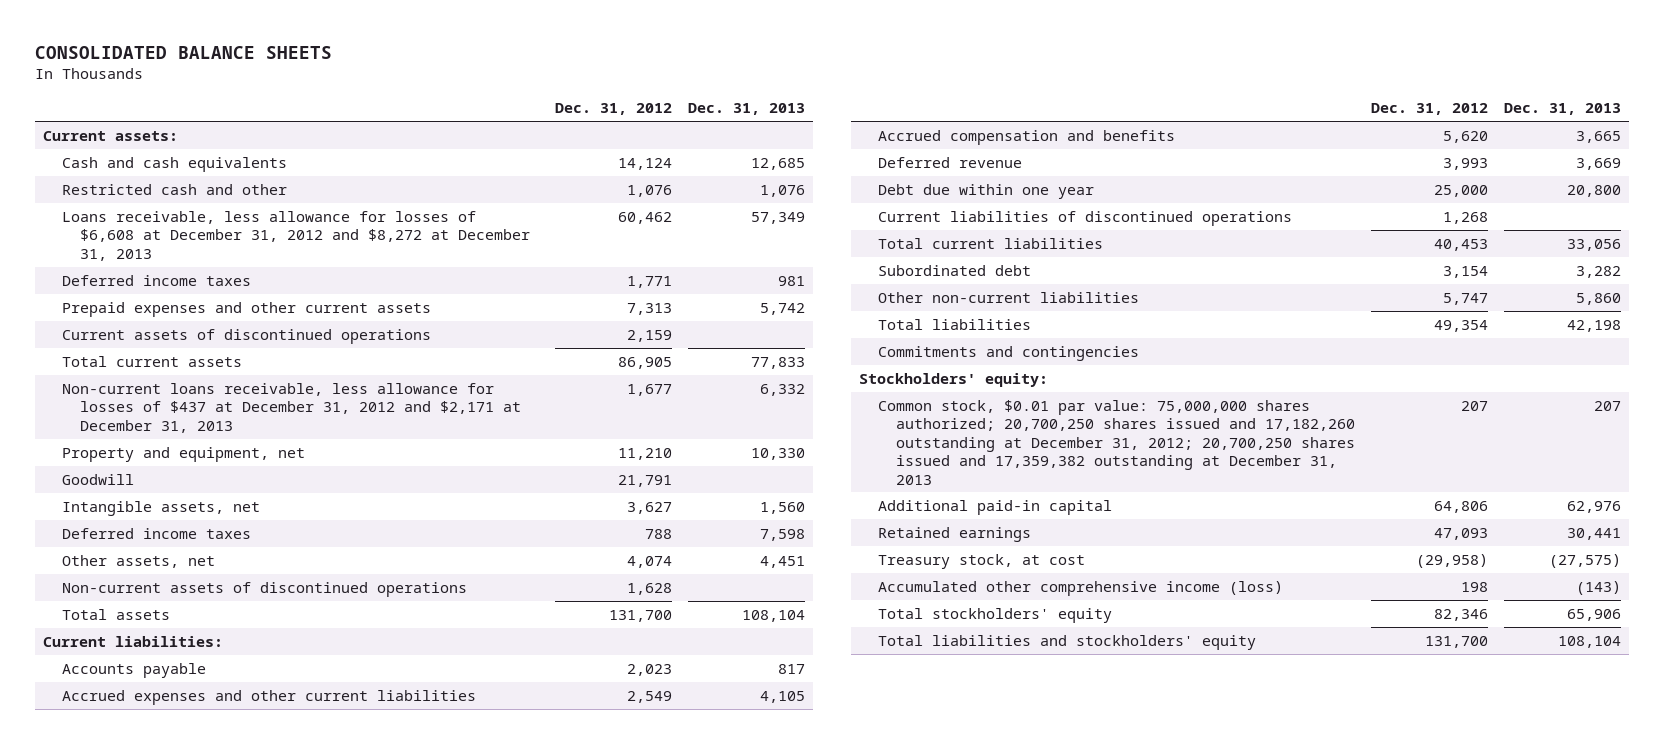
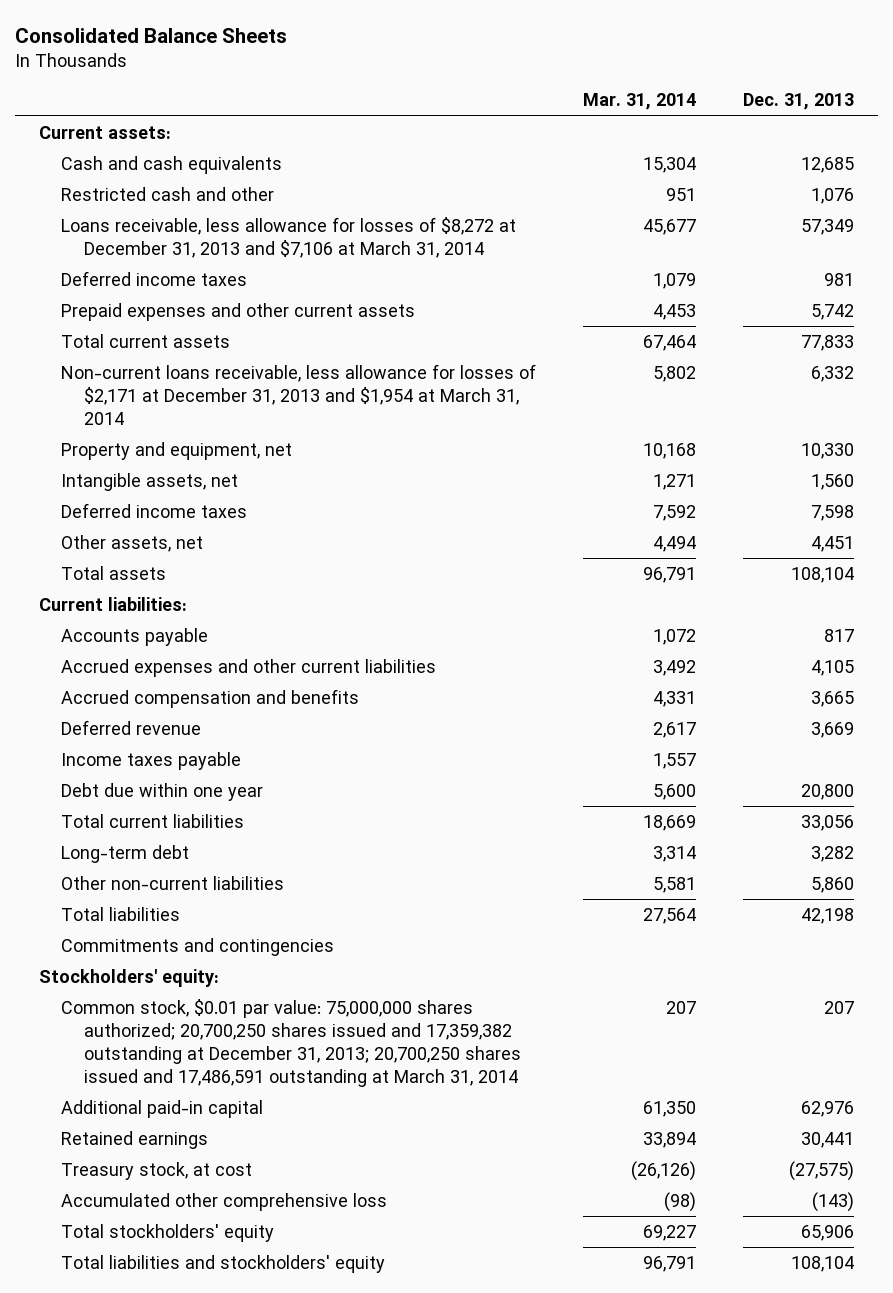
- CONSOLIDATED BALANCE SHEETS
+ Consolidated Balance Sheets
- | Dec. 31, 2012 | Dec. 31, 2013
+ | Mar. 31, 2014 | Dec. 31, 2013
- Loans receivable, less allowance for losses of $6,608 at December 31, 2012 and $8,272 at December 31, 2013 | 60,462 | 57,349
+ Loans receivable, less allowance for losses of $8,272 at December 31, 2013 and $7,106 at March 31, 2014 | 45,677 | 57,349
- Current assets of discontinued operations | 2,159 |
- Non-current loans receivable, less allowance for losses of $437 at December 31, 2012 and $2,171 at December 31, 2013 | 1,677 | 6,332
+ Non-current loans receivable, less allowance for losses of $2,171 at December 31, 2013 and $1,954 at March 31, 2014 | 5,802 | 6,332
- Goodwill | 21,791 |
- Non-current assets of discontinued operations | 1,628 |
+ Income taxes payable | 1,557 |
- Current liabilities of discontinued operations | 1,268 |
- Subordinated debt | 3,154 | 3,282
+ Long-term debt | 3,314 | 3,282
- Common stock, $0.01 par value: 75,000,000 shares authorized; 20,700,250 shares issued and 17,182,260 outstanding at December 31, 2012; 20,700,250 shares issued and 17,359,382 outstanding at December 31, 2013 | 207 | 207
+ Common stock, $0.01 par value: 75,000,000 shares authorized; 20,700,250 shares issued and 17,359,382 outstanding at December 31, 2013; 20,700,250 shares issued and 17,486,591 outstanding at March 31, 2014 | 207 | 207
- Accumulated other comprehensive income (loss) | 198 | (143)
+ Accumulated other comprehensive loss | (98) | (143)

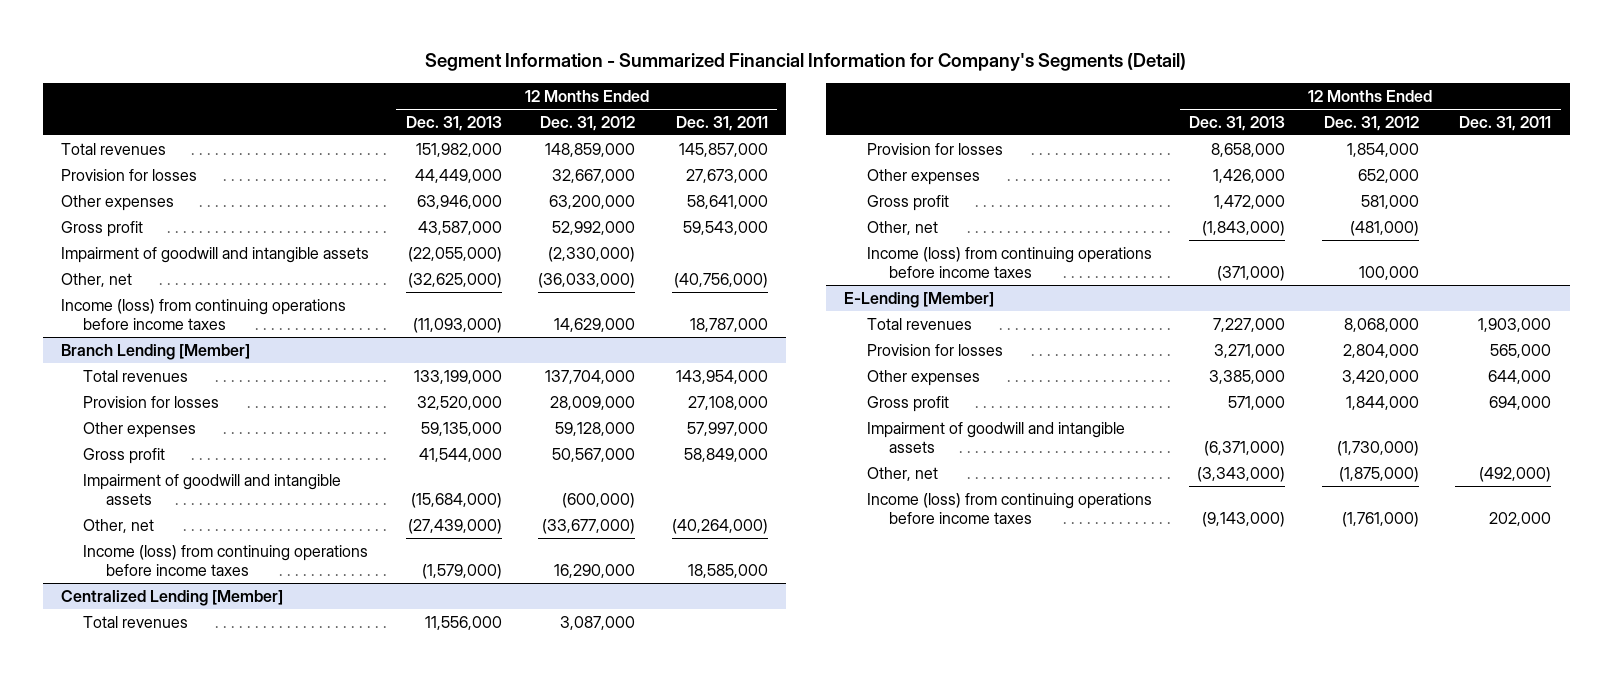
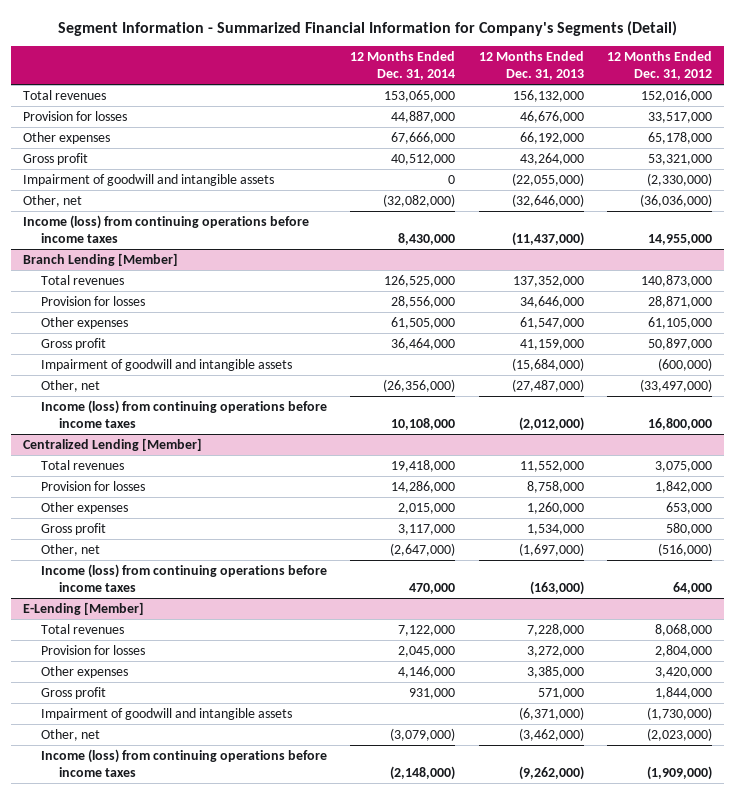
- | 12 Months Ended Dec. 31, 2013 | 12 Months Ended Dec. 31, 2012 | 12 Months Ended Dec. 31, 2011
+ | 12 Months Ended Dec. 31, 2014 | 12 Months Ended Dec. 31, 2013 | 12 Months Ended Dec. 31, 2012
- Total revenues | 151,982,000 | 148,859,000 | 145,857,000
- Provision for losses | 44,449,000 | 32,667,000 | 27,673,000
- Other expenses | 63,946,000 | 63,200,000 | 58,641,000
- Gross profit | 43,587,000 | 52,992,000 | 59,543,000
+ Total revenues | 153,065,000 | 156,132,000 | 152,016,000
+ Provision for losses | 44,887,000 | 46,676,000 | 33,517,000
+ Other expenses | 67,666,000 | 66,192,000 | 65,178,000
+ Gross profit | 40,512,000 | 43,264,000 | 53,321,000
- Other, net | (32,625,000) | (36,033,000) | (40,756,000)
- Income (loss) from continuing operations before income taxes | (11,093,000) | 14,629,000 | 18,787,000
+ Other, net | (32,082,000) | (32,646,000) | (36,036,000)
+ Income (loss) from continuing operations before income taxes | 8,430,000 | (11,437,000) | 14,955,000
@ Branch Lending [Member]
- Total revenues | 133,199,000 | 137,704,000 | 143,954,000
- Provision for losses | 32,520,000 | 28,009,000 | 27,108,000
- Other expenses | 59,135,000 | 59,128,000 | 57,997,000
- Gross profit | 41,544,000 | 50,567,000 | 58,849,000
+ Total revenues | 126,525,000 | 137,352,000 | 140,873,000
+ Provision for losses | 28,556,000 | 34,646,000 | 28,871,000
+ Other expenses | 61,505,000 | 61,547,000 | 61,105,000
+ Gross profit | 36,464,000 | 41,159,000 | 50,897,000
- Other, net | (27,439,000) | (33,677,000) | (40,264,000)
- Income (loss) from continuing operations before income taxes | (1,579,000) | 16,290,000 | 18,585,000
+ Other, net | (26,356,000) | (27,487,000) | (33,497,000)
+ Income (loss) from continuing operations before income taxes | 10,108,000 | (2,012,000) | 16,800,000
@ Centralized Lending [Member]
- Total revenues | 11,556,000 | 3,087,000 |
- Provision for losses | 8,658,000 | 1,854,000 |
- Other expenses | 1,426,000 | 652,000 |
- Gross profit | 1,472,000 | 581,000 |
- Other, net | (1,843,000) | (481,000) |
- Income (loss) from continuing operations before income taxes | (371,000) | 100,000 |
+ Total revenues | 19,418,000 | 11,552,000 | 3,075,000
+ Provision for losses | 14,286,000 | 8,758,000 | 1,842,000
+ Other expenses | 2,015,000 | 1,260,000 | 653,000
+ Gross profit | 3,117,000 | 1,534,000 | 580,000
+ Other, net | (2,647,000) | (1,697,000) | (516,000)
+ Income (loss) from continuing operations before income taxes | 470,000 | (163,000) | 64,000
@ E-Lending [Member]
- Total revenues | 7,227,000 | 8,068,000 | 1,903,000
- Provision for losses | 3,271,000 | 2,804,000 | 565,000
+ Total revenues | 7,122,000 | 7,228,000 | 8,068,000
+ Provision for losses | 2,045,000 | 3,272,000 | 2,804,000
- Other, net | (3,343,000) | (1,875,000) | (492,000)
- Income (loss) from continuing operations before income taxes | (9,143,000) | (1,761,000) | 202,000
+ Other, net | (3,079,000) | (3,462,000) | (2,023,000)
+ Income (loss) from continuing operations before income taxes | (2,148,000) | (9,262,000) | (1,909,000)

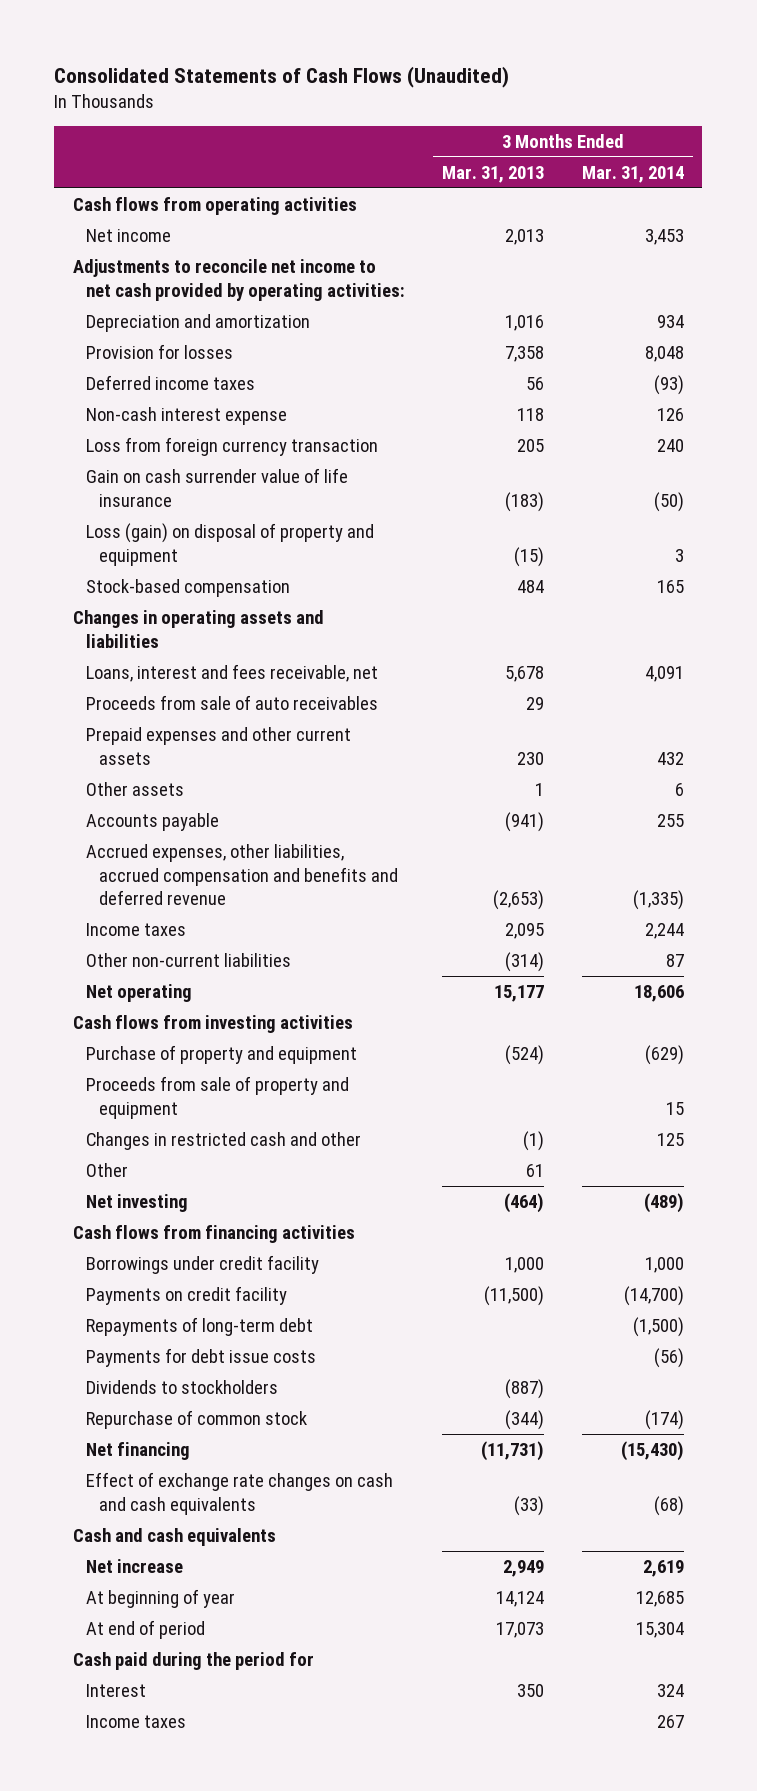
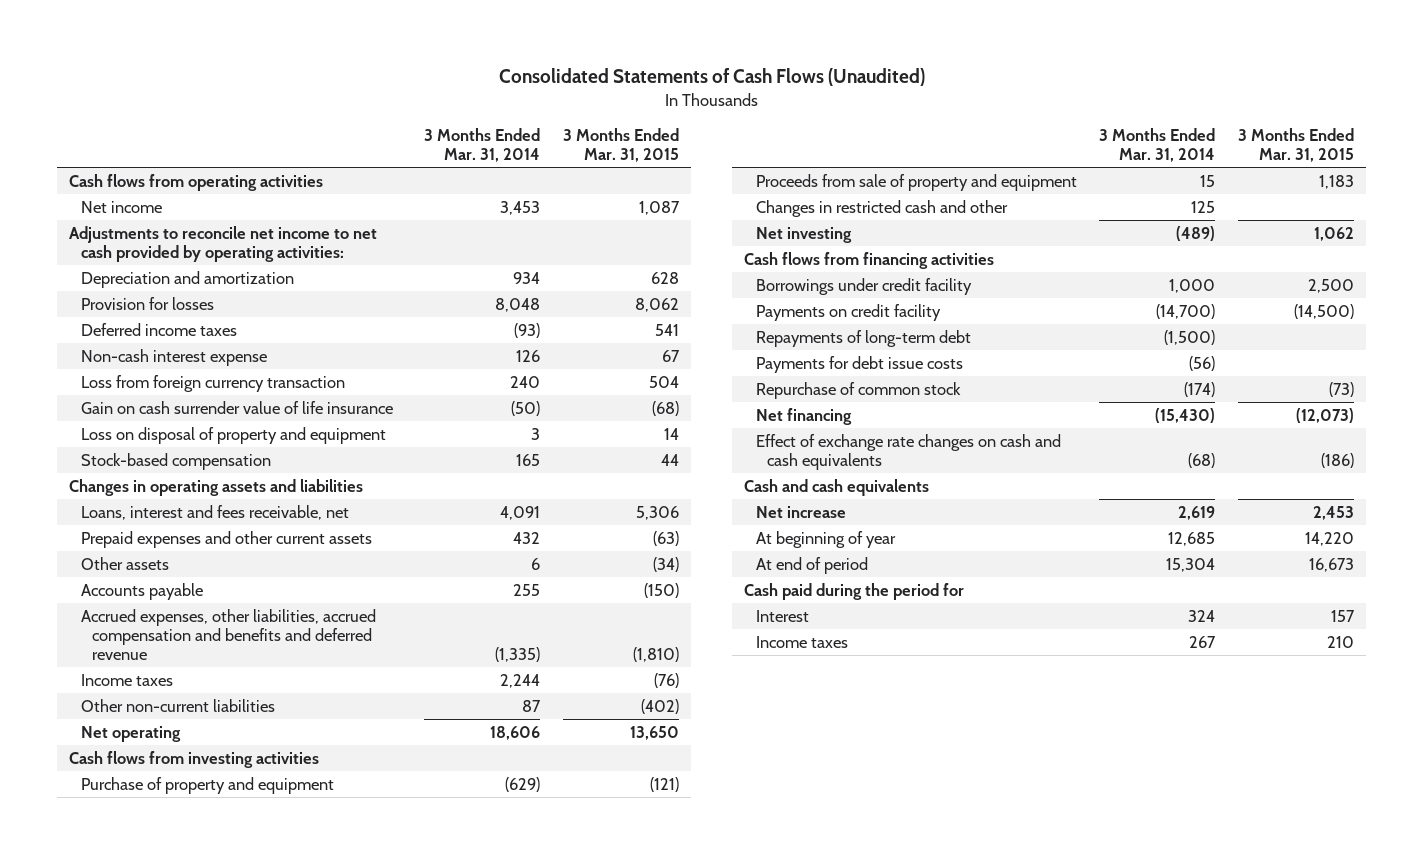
- | 3 Months Ended Mar. 31, 2013 | 3 Months Ended Mar. 31, 2014
+ | 3 Months Ended Mar. 31, 2014 | 3 Months Ended Mar. 31, 2015
- Loss (gain) on disposal of property and equipment | (15) | 3
+ Loss on disposal of property and equipment | 3 | 14
- Proceeds from sale of auto receivables | 29 |
- Other | 61 |
- Dividends to stockholders | (887) |

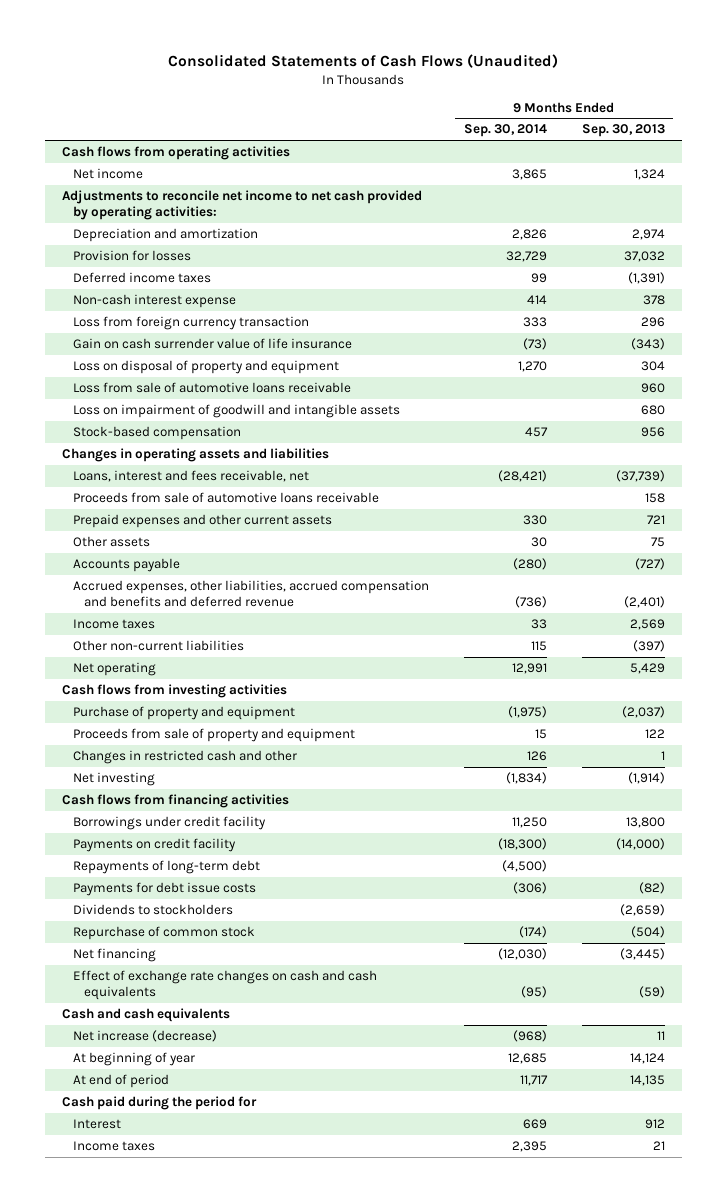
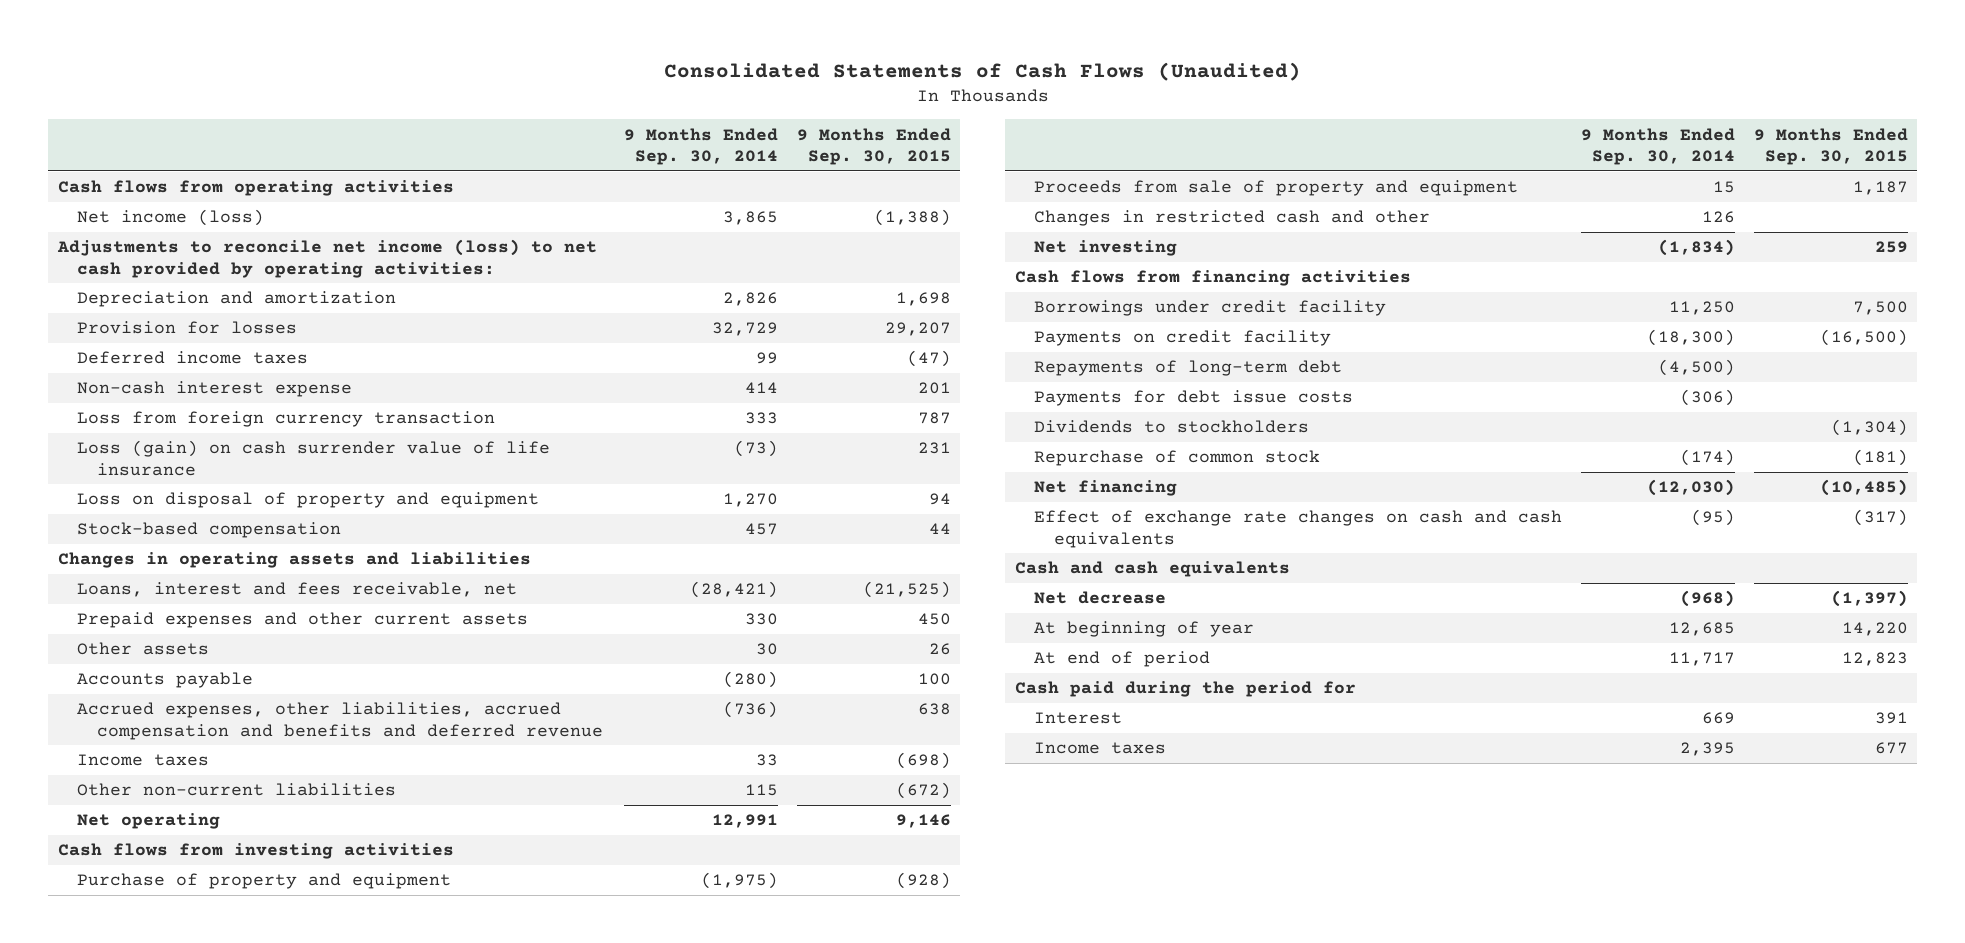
- | 9 Months Ended Sep. 30, 2014 | 9 Months Ended Sep. 30, 2013
+ | 9 Months Ended Sep. 30, 2014 | 9 Months Ended Sep. 30, 2015
- Net income | 3,865 | 1,324
- Adjustments to reconcile net income to net cash provided by operating activities:
+ Net income (loss) | 3,865 | (1,388)
+ Adjustments to reconcile net income (loss) to net cash provided by operating activities:
- Gain on cash surrender value of life insurance | (73) | (343)
+ Loss (gain) on cash surrender value of life insurance | (73) | 231
- Loss from sale of automotive loans receivable | | 960
- Loss on impairment of goodwill and intangible assets | | 680
- Proceeds from sale of automotive loans receivable | | 158
- Net increase (decrease) | (968) | 11
+ Net decrease | (968) | (1,397)

